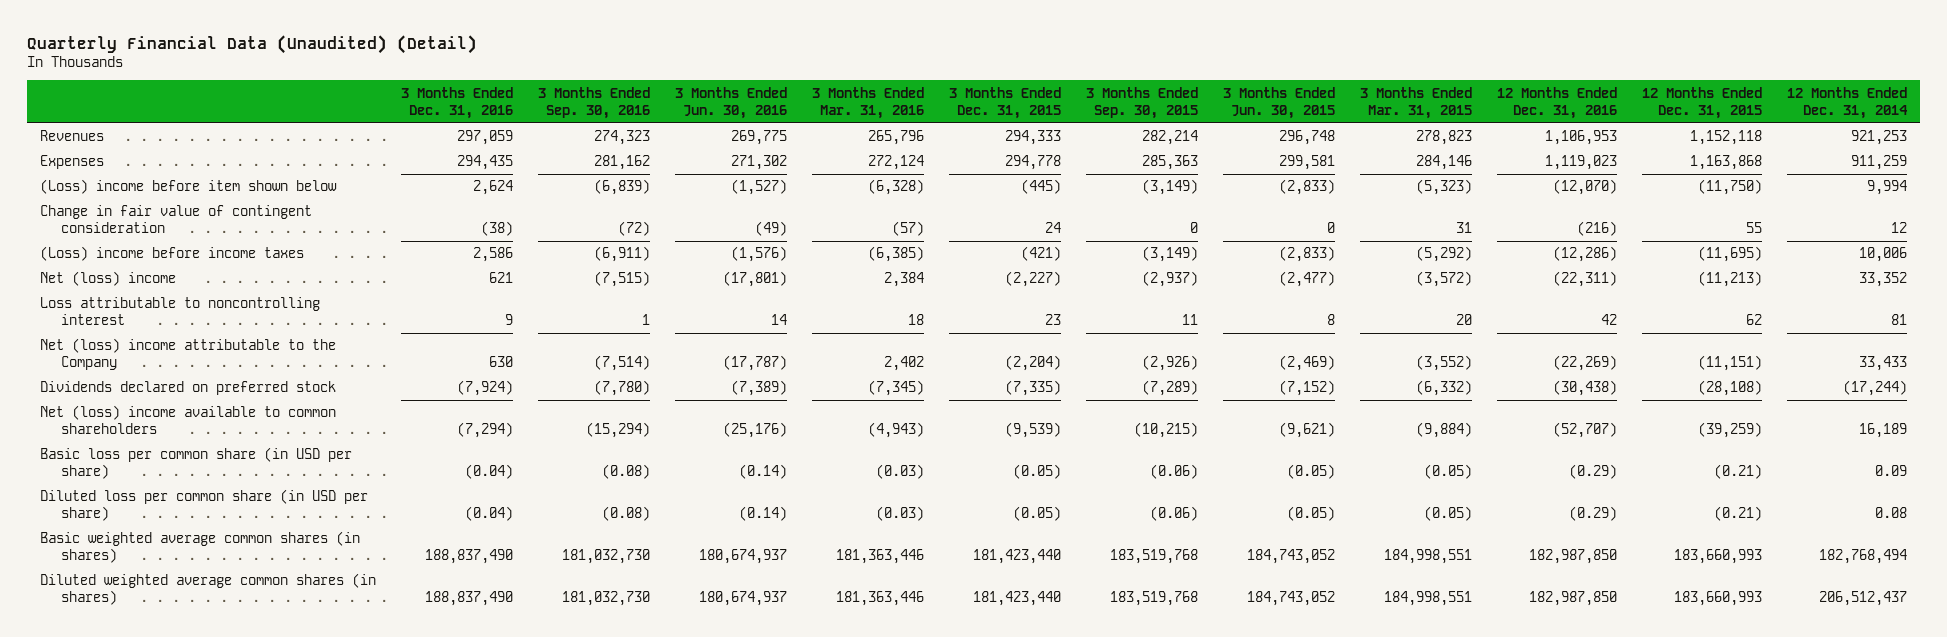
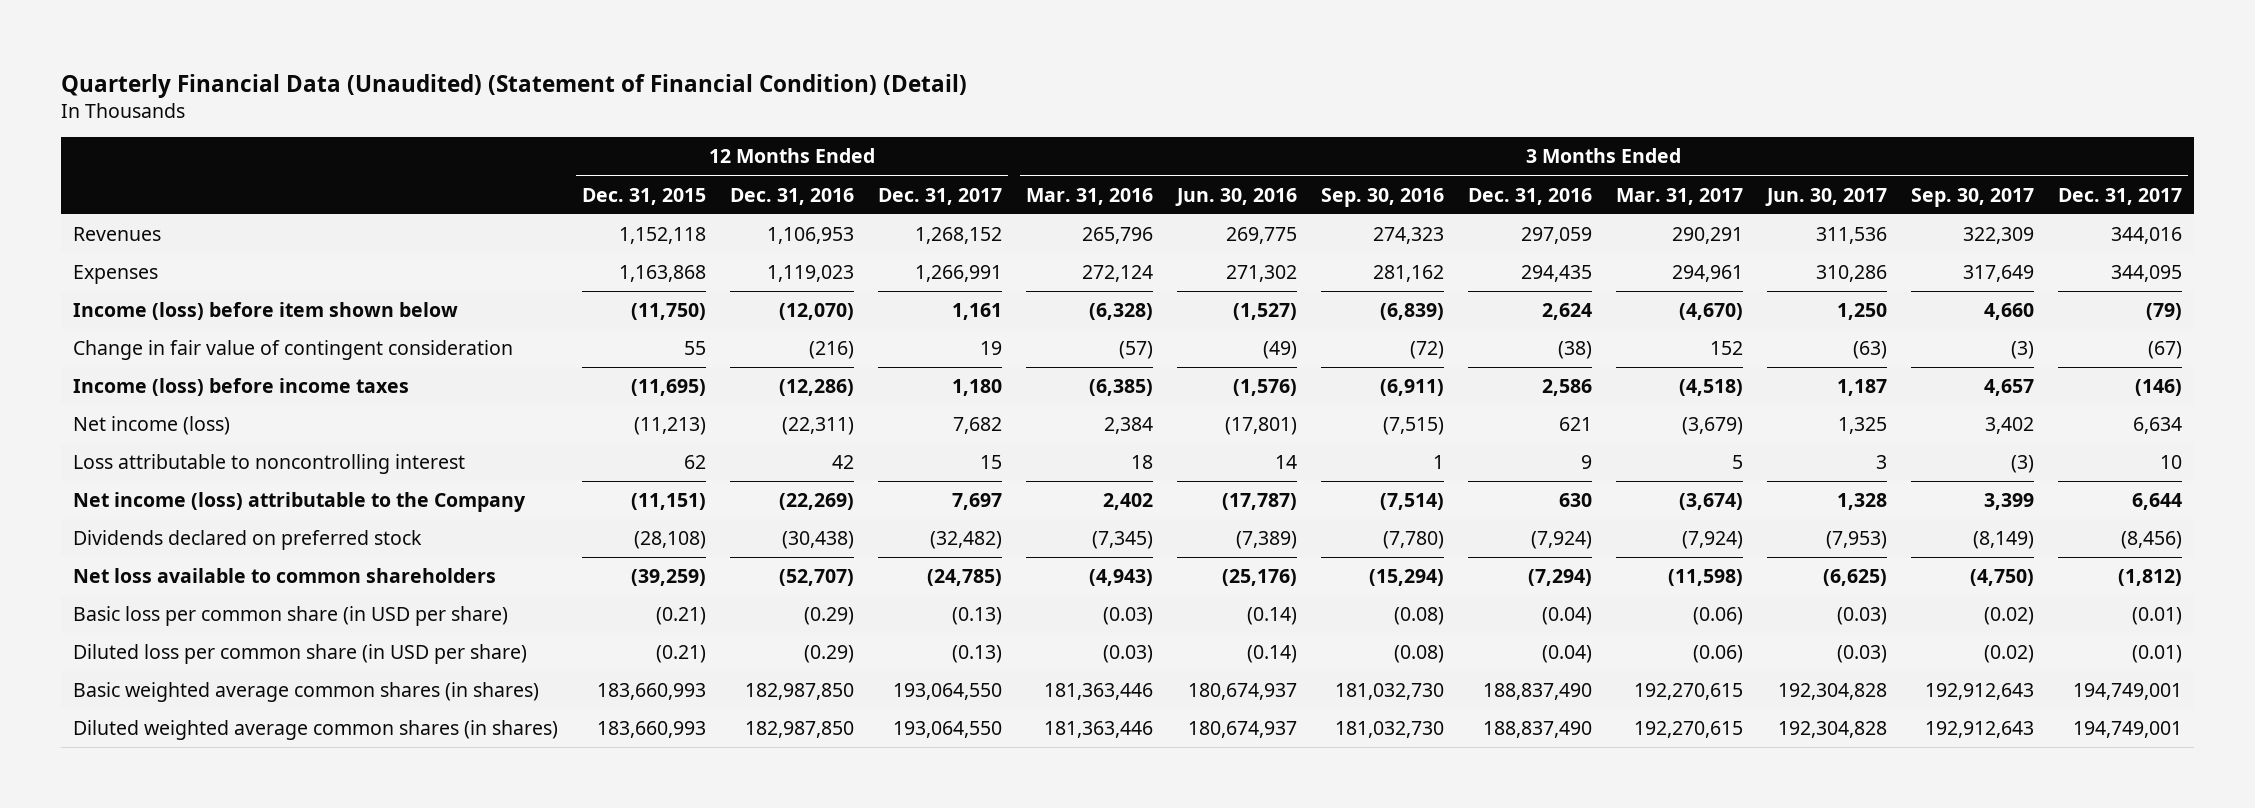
- Quarterly Financial Data (Unaudited) (Detail)
+ Quarterly Financial Data (Unaudited) (Statement of Financial Condition) (Detail)
- | 3 Months Ended Dec. 31, 2016 | 3 Months Ended Sep. 30, 2016 | 3 Months Ended Jun. 30, 2016 | 3 Months Ended Mar. 31, 2016 | 3 Months Ended Dec. 31, 2015 | 3 Months Ended Sep. 30, 2015 | 3 Months Ended Jun. 30, 2015 | 3 Months Ended Mar. 31, 2015 | 12 Months Ended Dec. 31, 2016 | 12 Months Ended Dec. 31, 2015 | 12 Months Ended Dec. 31, 2014
+ | 12 Months Ended Dec. 31, 2015 | 12 Months Ended Dec. 31, 2016 | 12 Months Ended Dec. 31, 2017 | 3 Months Ended Mar. 31, 2016 | 3 Months Ended Jun. 30, 2016 | 3 Months Ended Sep. 30, 2016 | 3 Months Ended Dec. 31, 2016 | 3 Months Ended Mar. 31, 2017 | 3 Months Ended Jun. 30, 2017 | 3 Months Ended Sep. 30, 2017 | 3 Months Ended Dec. 31, 2017
- (Loss) income before item shown below | 2,624 | (6,839) | (1,527) | (6,328) | (445) | (3,149) | (2,833) | (5,323) | (12,070) | (11,750) | 9,994
+ Income (loss) before item shown below | (11,750) | (12,070) | 1,161 | (6,328) | (1,527) | (6,839) | 2,624 | (4,670) | 1,250 | 4,660 | (79)
- (Loss) income before income taxes | 2,586 | (6,911) | (1,576) | (6,385) | (421) | (3,149) | (2,833) | (5,292) | (12,286) | (11,695) | 10,006
- Net (loss) income | 621 | (7,515) | (17,801) | 2,384 | (2,227) | (2,937) | (2,477) | (3,572) | (22,311) | (11,213) | 33,352
+ Income (loss) before income taxes | (11,695) | (12,286) | 1,180 | (6,385) | (1,576) | (6,911) | 2,586 | (4,518) | 1,187 | 4,657 | (146)
+ Net income (loss) | (11,213) | (22,311) | 7,682 | 2,384 | (17,801) | (7,515) | 621 | (3,679) | 1,325 | 3,402 | 6,634
- Net (loss) income attributable to the Company | 630 | (7,514) | (17,787) | 2,402 | (2,204) | (2,926) | (2,469) | (3,552) | (22,269) | (11,151) | 33,433
+ Net income (loss) attributable to the Company | (11,151) | (22,269) | 7,697 | 2,402 | (17,787) | (7,514) | 630 | (3,674) | 1,328 | 3,399 | 6,644
- Net (loss) income available to common shareholders | (7,294) | (15,294) | (25,176) | (4,943) | (9,539) | (10,215) | (9,621) | (9,884) | (52,707) | (39,259) | 16,189
+ Net loss available to common shareholders | (39,259) | (52,707) | (24,785) | (4,943) | (25,176) | (15,294) | (7,294) | (11,598) | (6,625) | (4,750) | (1,812)

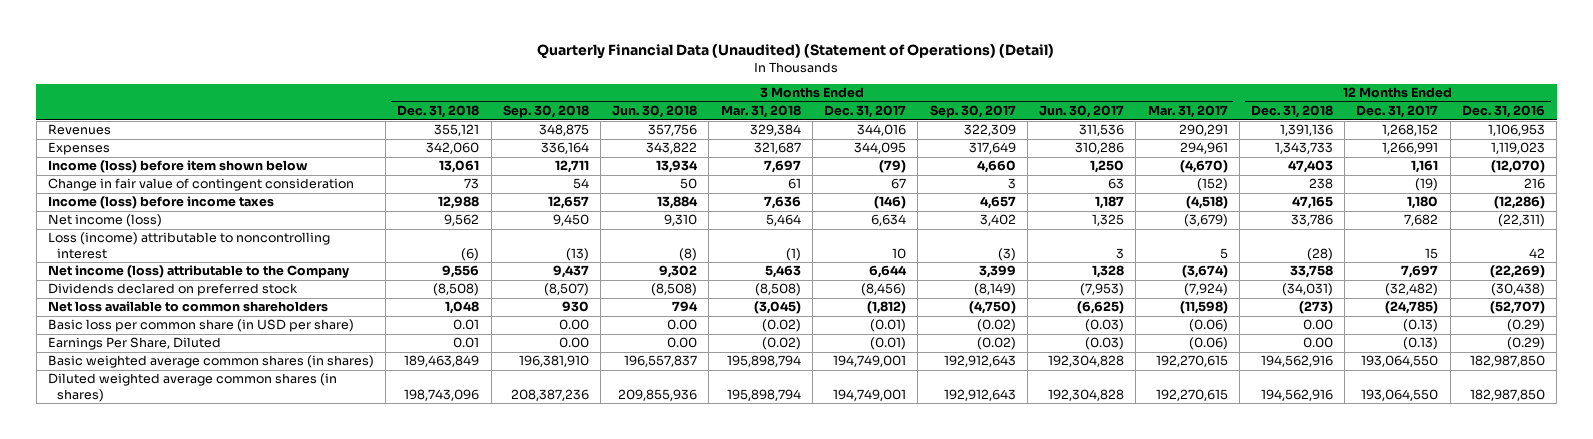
- Quarterly Financial Data (Unaudited) (Statement of Financial Condition) (Detail)
+ Quarterly Financial Data (Unaudited) (Statement of Operations) (Detail)
- | 12 Months Ended Dec. 31, 2015 | 12 Months Ended Dec. 31, 2016 | 12 Months Ended Dec. 31, 2017 | 3 Months Ended Mar. 31, 2016 | 3 Months Ended Jun. 30, 2016 | 3 Months Ended Sep. 30, 2016 | 3 Months Ended Dec. 31, 2016 | 3 Months Ended Mar. 31, 2017 | 3 Months Ended Jun. 30, 2017 | 3 Months Ended Sep. 30, 2017 | 3 Months Ended Dec. 31, 2017
+ | 3 Months Ended Dec. 31, 2018 | 3 Months Ended Sep. 30, 2018 | 3 Months Ended Jun. 30, 2018 | 3 Months Ended Mar. 31, 2018 | 3 Months Ended Dec. 31, 2017 | 3 Months Ended Sep. 30, 2017 | 3 Months Ended Jun. 30, 2017 | 3 Months Ended Mar. 31, 2017 | 12 Months Ended Dec. 31, 2018 | 12 Months Ended Dec. 31, 2017 | 12 Months Ended Dec. 31, 2016
- Change in fair value of contingent consideration | 55 | (216) | 19 | (57) | (49) | (72) | (38) | 152 | (63) | (3) | (67)
+ Change in fair value of contingent consideration | 73 | 54 | 50 | 61 | 67 | 3 | 63 | (152) | 238 | (19) | 216
- Loss attributable to noncontrolling interest | 62 | 42 | 15 | 18 | 14 | 1 | 9 | 5 | 3 | (3) | 10
+ Loss (income) attributable to noncontrolling interest | (6) | (13) | (8) | (1) | 10 | (3) | 3 | 5 | (28) | 15 | 42
- Diluted loss per common share (in USD per share) | (0.21) | (0.29) | (0.13) | (0.03) | (0.14) | (0.08) | (0.04) | (0.06) | (0.03) | (0.02) | (0.01)
+ Earnings Per Share, Diluted | 0.01 | 0.00 | 0.00 | (0.02) | (0.01) | (0.02) | (0.03) | (0.06) | 0.00 | (0.13) | (0.29)

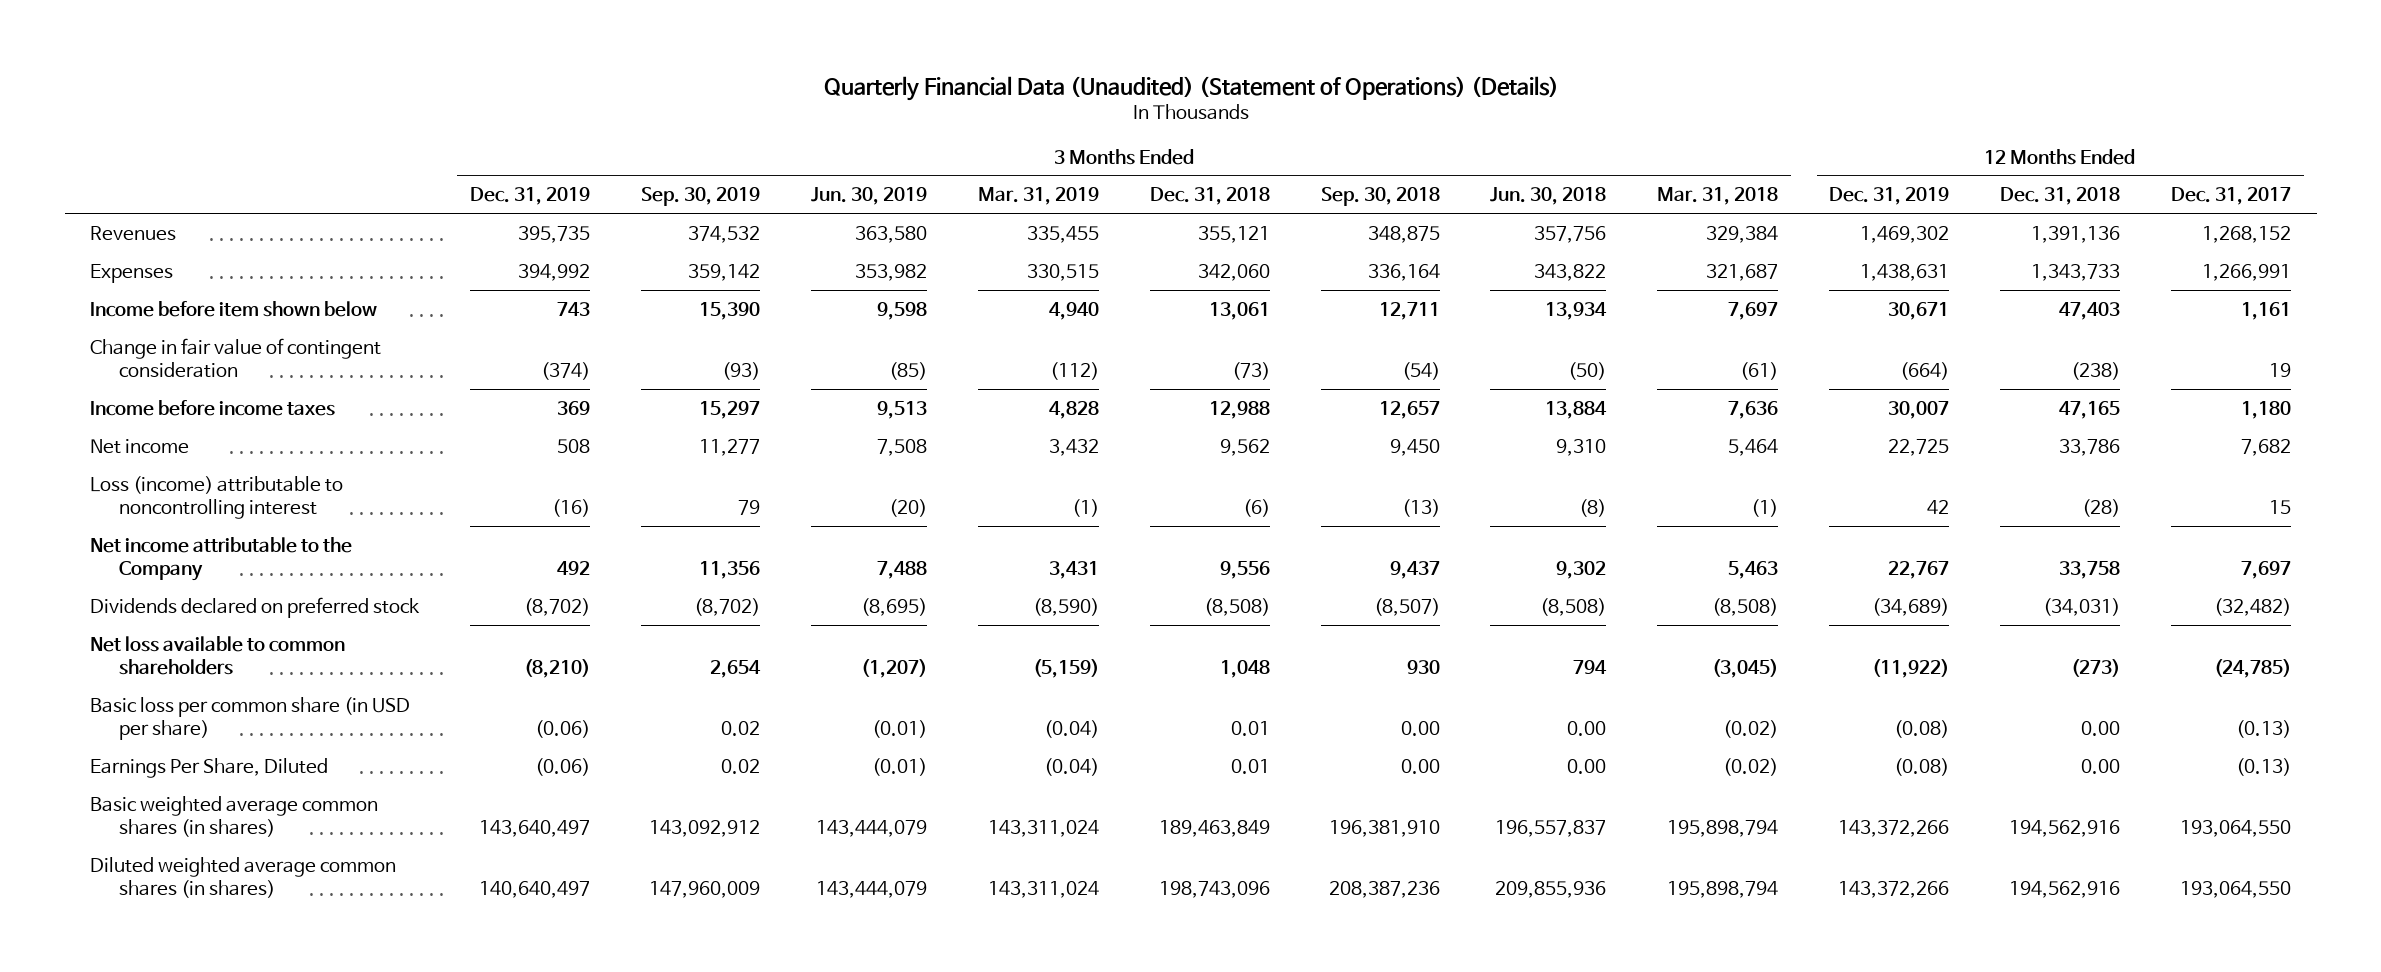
- Quarterly Financial Data (Unaudited) (Statement of Operations) (Detail)
+ Quarterly Financial Data (Unaudited) (Statement of Operations) (Details)
- | 3 Months Ended Dec. 31, 2018 | 3 Months Ended Sep. 30, 2018 | 3 Months Ended Jun. 30, 2018 | 3 Months Ended Mar. 31, 2018 | 3 Months Ended Dec. 31, 2017 | 3 Months Ended Sep. 30, 2017 | 3 Months Ended Jun. 30, 2017 | 3 Months Ended Mar. 31, 2017 | 12 Months Ended Dec. 31, 2018 | 12 Months Ended Dec. 31, 2017 | 12 Months Ended Dec. 31, 2016
+ | 3 Months Ended Dec. 31, 2019 | 3 Months Ended Sep. 30, 2019 | 3 Months Ended Jun. 30, 2019 | 3 Months Ended Mar. 31, 2019 | 3 Months Ended Dec. 31, 2018 | 3 Months Ended Sep. 30, 2018 | 3 Months Ended Jun. 30, 2018 | 3 Months Ended Mar. 31, 2018 | 12 Months Ended Dec. 31, 2019 | 12 Months Ended Dec. 31, 2018 | 12 Months Ended Dec. 31, 2017
- Income (loss) before item shown below | 13,061 | 12,711 | 13,934 | 7,697 | (79) | 4,660 | 1,250 | (4,670) | 47,403 | 1,161 | (12,070)
- Change in fair value of contingent consideration | 73 | 54 | 50 | 61 | 67 | 3 | 63 | (152) | 238 | (19) | 216
- Income (loss) before income taxes | 12,988 | 12,657 | 13,884 | 7,636 | (146) | 4,657 | 1,187 | (4,518) | 47,165 | 1,180 | (12,286)
- Net income (loss) | 9,562 | 9,450 | 9,310 | 5,464 | 6,634 | 3,402 | 1,325 | (3,679) | 33,786 | 7,682 | (22,311)
+ Income before item shown below | 743 | 15,390 | 9,598 | 4,940 | 13,061 | 12,711 | 13,934 | 7,697 | 30,671 | 47,403 | 1,161
+ Change in fair value of contingent consideration | (374) | (93) | (85) | (112) | (73) | (54) | (50) | (61) | (664) | (238) | 19
+ Income before income taxes | 369 | 15,297 | 9,513 | 4,828 | 12,988 | 12,657 | 13,884 | 7,636 | 30,007 | 47,165 | 1,180
+ Net income | 508 | 11,277 | 7,508 | 3,432 | 9,562 | 9,450 | 9,310 | 5,464 | 22,725 | 33,786 | 7,682
- Net income (loss) attributable to the Company | 9,556 | 9,437 | 9,302 | 5,463 | 6,644 | 3,399 | 1,328 | (3,674) | 33,758 | 7,697 | (22,269)
+ Net income attributable to the Company | 492 | 11,356 | 7,488 | 3,431 | 9,556 | 9,437 | 9,302 | 5,463 | 22,767 | 33,758 | 7,697

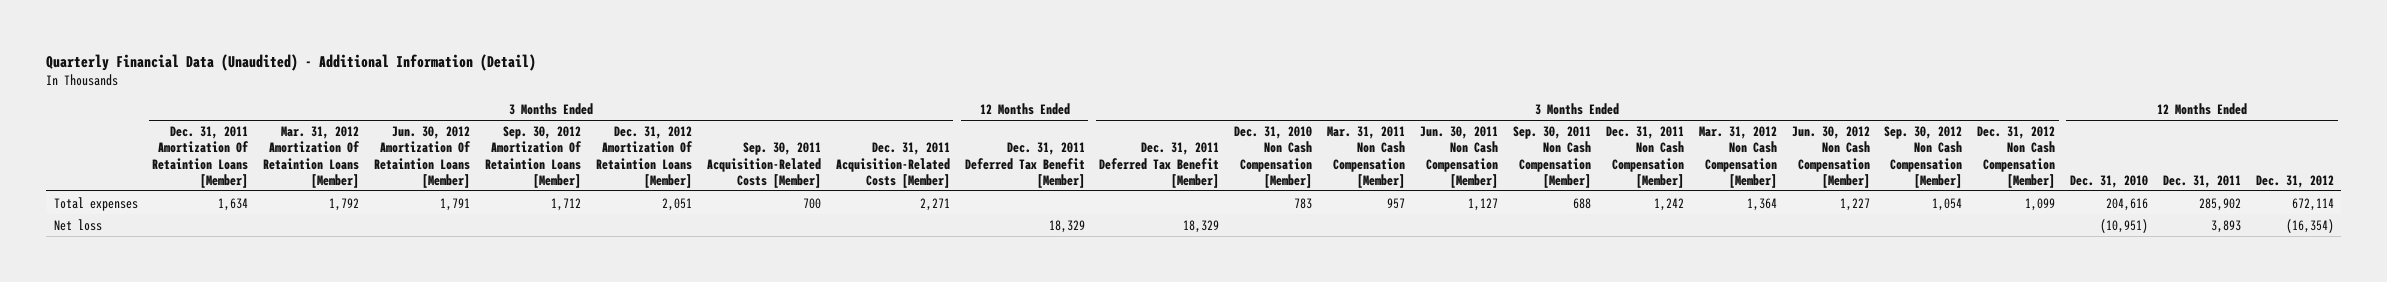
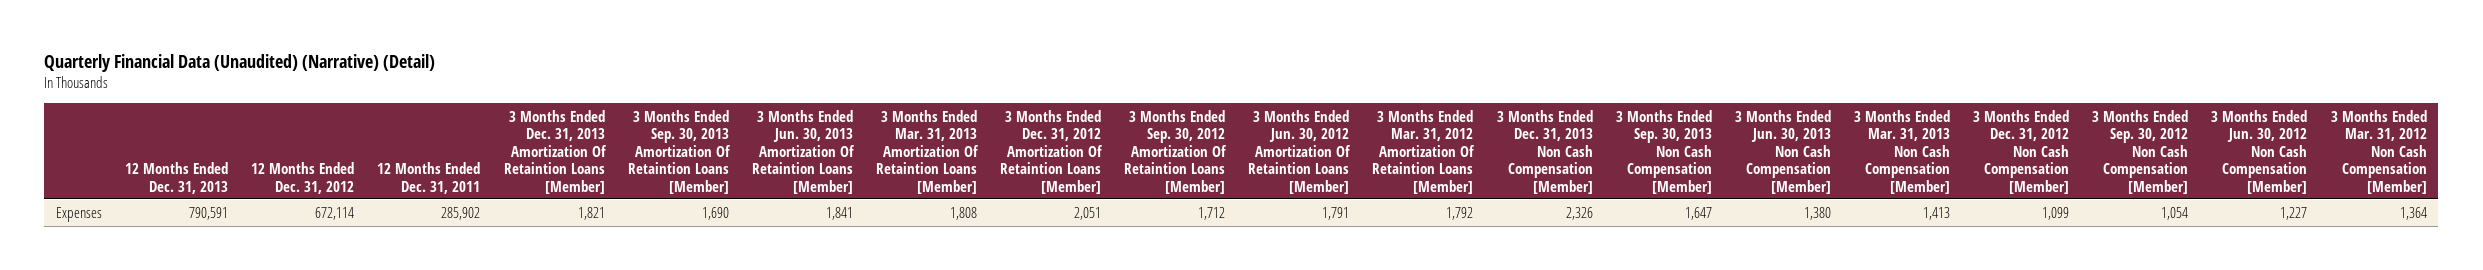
- Quarterly Financial Data (Unaudited) - Additional Information (Detail)
+ Quarterly Financial Data (Unaudited) (Narrative) (Detail)
- | 3 Months Ended Dec. 31, 2011 Amortization Of Retaintion Loans [Member] | 3 Months Ended Mar. 31, 2012 Amortization Of Retaintion Loans [Member] | 3 Months Ended Jun. 30, 2012 Amortization Of Retaintion Loans [Member] | 3 Months Ended Sep. 30, 2012 Amortization Of Retaintion Loans [Member] | 3 Months Ended Dec. 31, 2012 Amortization Of Retaintion Loans [Member] | 3 Months Ended Sep. 30, 2011 Acquisition-Related Costs [Member] | 3 Months Ended Dec. 31, 2011 Acquisition-Related Costs [Member] | 12 Months Ended Dec. 31, 2011 Deferred Tax Benefit [Member] | 3 Months Ended Dec. 31, 2011 Deferred Tax Benefit [Member] | 3 Months Ended Dec. 31, 2010 Non Cash Compensation [Member] | 3 Months Ended Mar. 31, 2011 Non Cash Compensation [Member] | 3 Months Ended Jun. 30, 2011 Non Cash Compensation [Member] | 3 Months Ended Sep. 30, 2011 Non Cash Compensation [Member] | 3 Months Ended Dec. 31, 2011 Non Cash Compensation [Member] | 3 Months Ended Mar. 31, 2012 Non Cash Compensation [Member] | 3 Months Ended Jun. 30, 2012 Non Cash Compensation [Member] | 3 Months Ended Sep. 30, 2012 Non Cash Compensation [Member] | 3 Months Ended Dec. 31, 2012 Non Cash Compensation [Member] | 12 Months Ended Dec. 31, 2010 | 12 Months Ended Dec. 31, 2011 | 12 Months Ended Dec. 31, 2012
+ | 12 Months Ended Dec. 31, 2013 | 12 Months Ended Dec. 31, 2012 | 12 Months Ended Dec. 31, 2011 | 3 Months Ended Dec. 31, 2013 Amortization Of Retaintion Loans [Member] | 3 Months Ended Sep. 30, 2013 Amortization Of Retaintion Loans [Member] | 3 Months Ended Jun. 30, 2013 Amortization Of Retaintion Loans [Member] | 3 Months Ended Mar. 31, 2013 Amortization Of Retaintion Loans [Member] | 3 Months Ended Dec. 31, 2012 Amortization Of Retaintion Loans [Member] | 3 Months Ended Sep. 30, 2012 Amortization Of Retaintion Loans [Member] | 3 Months Ended Jun. 30, 2012 Amortization Of Retaintion Loans [Member] | 3 Months Ended Mar. 31, 2012 Amortization Of Retaintion Loans [Member] | 3 Months Ended Dec. 31, 2013 Non Cash Compensation [Member] | 3 Months Ended Sep. 30, 2013 Non Cash Compensation [Member] | 3 Months Ended Jun. 30, 2013 Non Cash Compensation [Member] | 3 Months Ended Mar. 31, 2013 Non Cash Compensation [Member] | 3 Months Ended Dec. 31, 2012 Non Cash Compensation [Member] | 3 Months Ended Sep. 30, 2012 Non Cash Compensation [Member] | 3 Months Ended Jun. 30, 2012 Non Cash Compensation [Member] | 3 Months Ended Mar. 31, 2012 Non Cash Compensation [Member]
- Total expenses | 1,634 | 1,792 | 1,791 | 1,712 | 2,051 | 700 | 2,271 | | | 783 | 957 | 1,127 | 688 | 1,242 | 1,364 | 1,227 | 1,054 | 1,099 | 204,616 | 285,902 | 672,114
- Net loss | | | | | | | | 18,329 | 18,329 | | | | | | | | | | (10,951) | 3,893 | (16,354)
+ Expenses | 790,591 | 672,114 | 285,902 | 1,821 | 1,690 | 1,841 | 1,808 | 2,051 | 1,712 | 1,791 | 1,792 | 2,326 | 1,647 | 1,380 | 1,413 | 1,099 | 1,054 | 1,227 | 1,364

